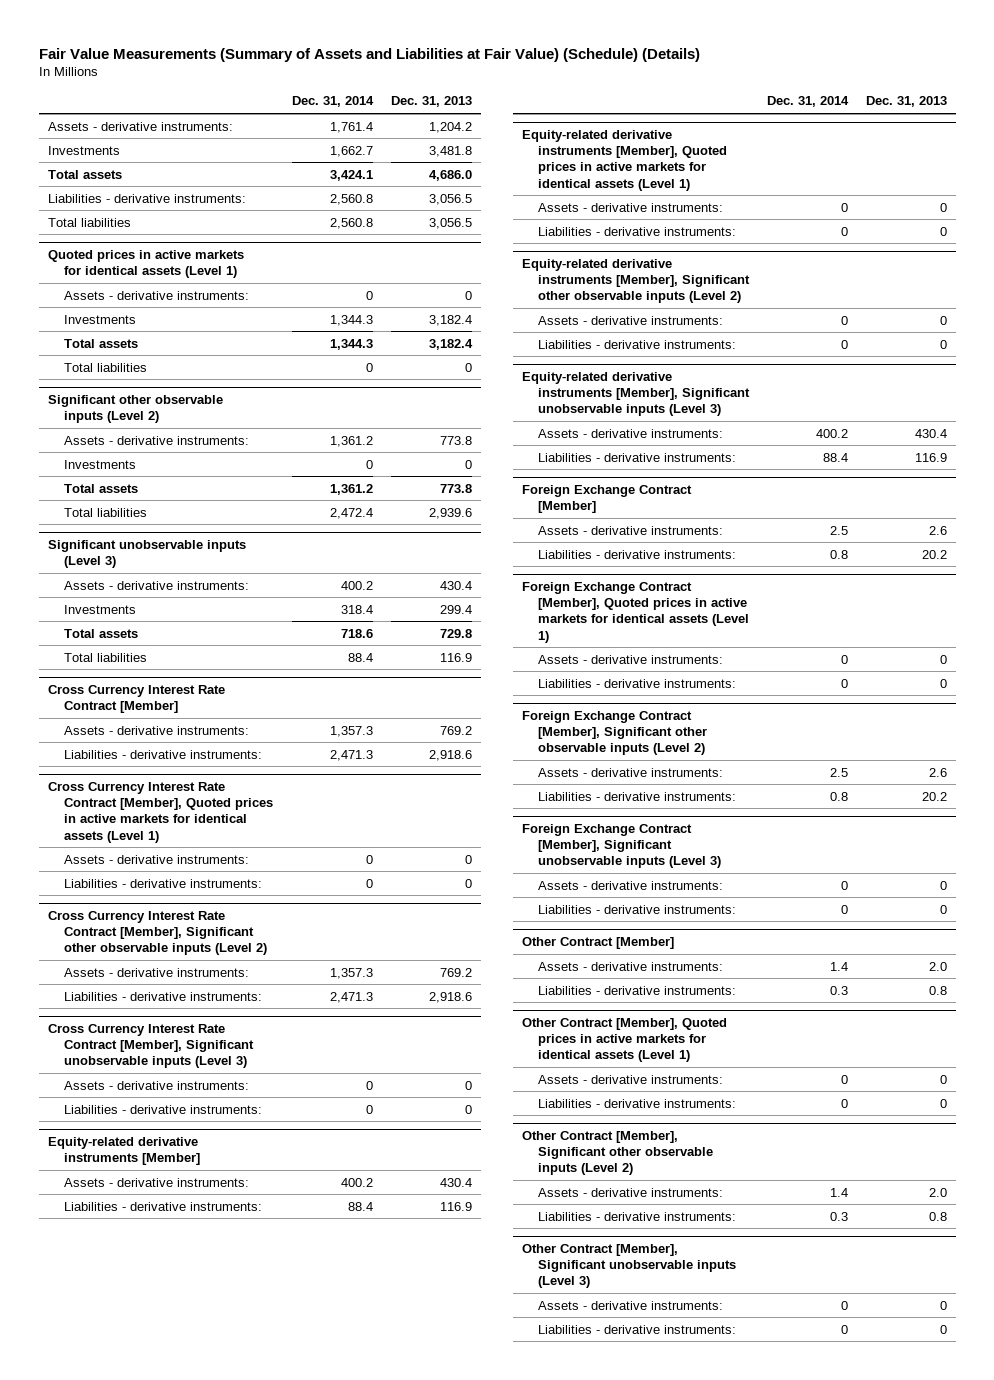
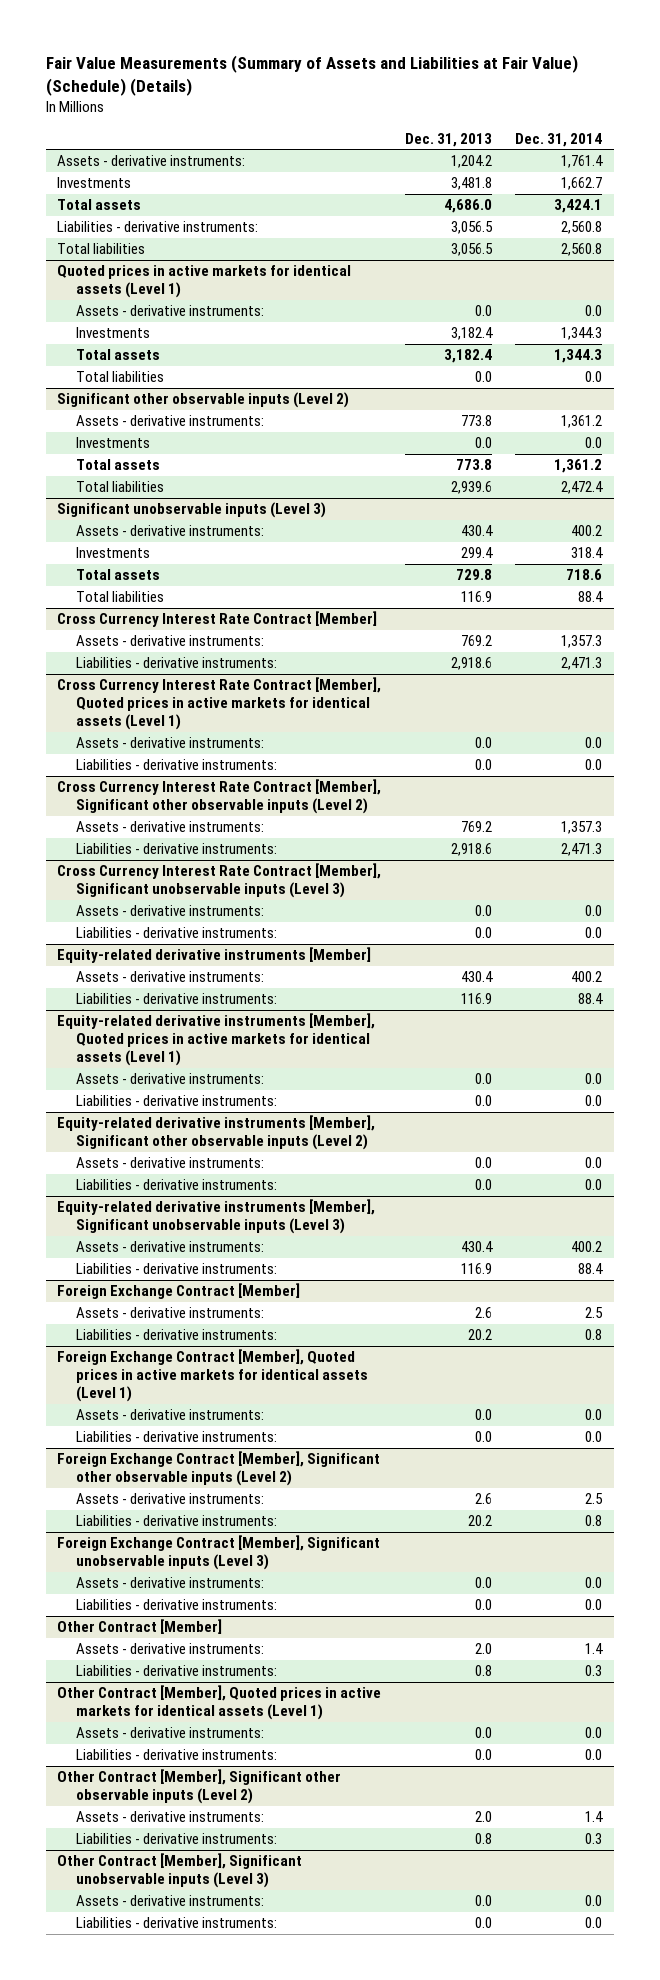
- | Dec. 31, 2014 | Dec. 31, 2013
+ | Dec. 31, 2013 | Dec. 31, 2014
@ Quoted prices in active markets for identical assets (Level 1)
- Assets - derivative instruments: | 0 | 0
+ Assets - derivative instruments: | 0.0 | 0.0
- Total liabilities | 0 | 0
+ Total liabilities | 0.0 | 0.0
@ Significant other observable inputs (Level 2)
- Investments | 0 | 0
+ Investments | 0.0 | 0.0
@ Cross Currency Interest Rate Contract [Member], Quoted prices in active markets for identical assets (Level 1)
- Assets - derivative instruments: | 0 | 0
- Liabilities - derivative instruments: | 0 | 0
+ Assets - derivative instruments: | 0.0 | 0.0
+ Liabilities - derivative instruments: | 0.0 | 0.0
@ Cross Currency Interest Rate Contract [Member], Significant unobservable inputs (Level 3)
- Assets - derivative instruments: | 0 | 0
- Liabilities - derivative instruments: | 0 | 0
+ Assets - derivative instruments: | 0.0 | 0.0
+ Liabilities - derivative instruments: | 0.0 | 0.0
@ Equity-related derivative instruments [Member], Quoted prices in active markets for identical assets (Level 1)
- Assets - derivative instruments: | 0 | 0
- Liabilities - derivative instruments: | 0 | 0
+ Assets - derivative instruments: | 0.0 | 0.0
+ Liabilities - derivative instruments: | 0.0 | 0.0
@ Equity-related derivative instruments [Member], Significant other observable inputs (Level 2)
- Assets - derivative instruments: | 0 | 0
- Liabilities - derivative instruments: | 0 | 0
+ Assets - derivative instruments: | 0.0 | 0.0
+ Liabilities - derivative instruments: | 0.0 | 0.0
@ Foreign Exchange Contract [Member], Quoted prices in active markets for identical assets (Level 1)
- Assets - derivative instruments: | 0 | 0
- Liabilities - derivative instruments: | 0 | 0
+ Assets - derivative instruments: | 0.0 | 0.0
+ Liabilities - derivative instruments: | 0.0 | 0.0
@ Foreign Exchange Contract [Member], Significant unobservable inputs (Level 3)
- Assets - derivative instruments: | 0 | 0
- Liabilities - derivative instruments: | 0 | 0
+ Assets - derivative instruments: | 0.0 | 0.0
+ Liabilities - derivative instruments: | 0.0 | 0.0
@ Other Contract [Member], Quoted prices in active markets for identical assets (Level 1)
- Assets - derivative instruments: | 0 | 0
- Liabilities - derivative instruments: | 0 | 0
+ Assets - derivative instruments: | 0.0 | 0.0
+ Liabilities - derivative instruments: | 0.0 | 0.0
@ Other Contract [Member], Significant unobservable inputs (Level 3)
- Assets - derivative instruments: | 0 | 0
- Liabilities - derivative instruments: | 0 | 0
+ Assets - derivative instruments: | 0.0 | 0.0
+ Liabilities - derivative instruments: | 0.0 | 0.0

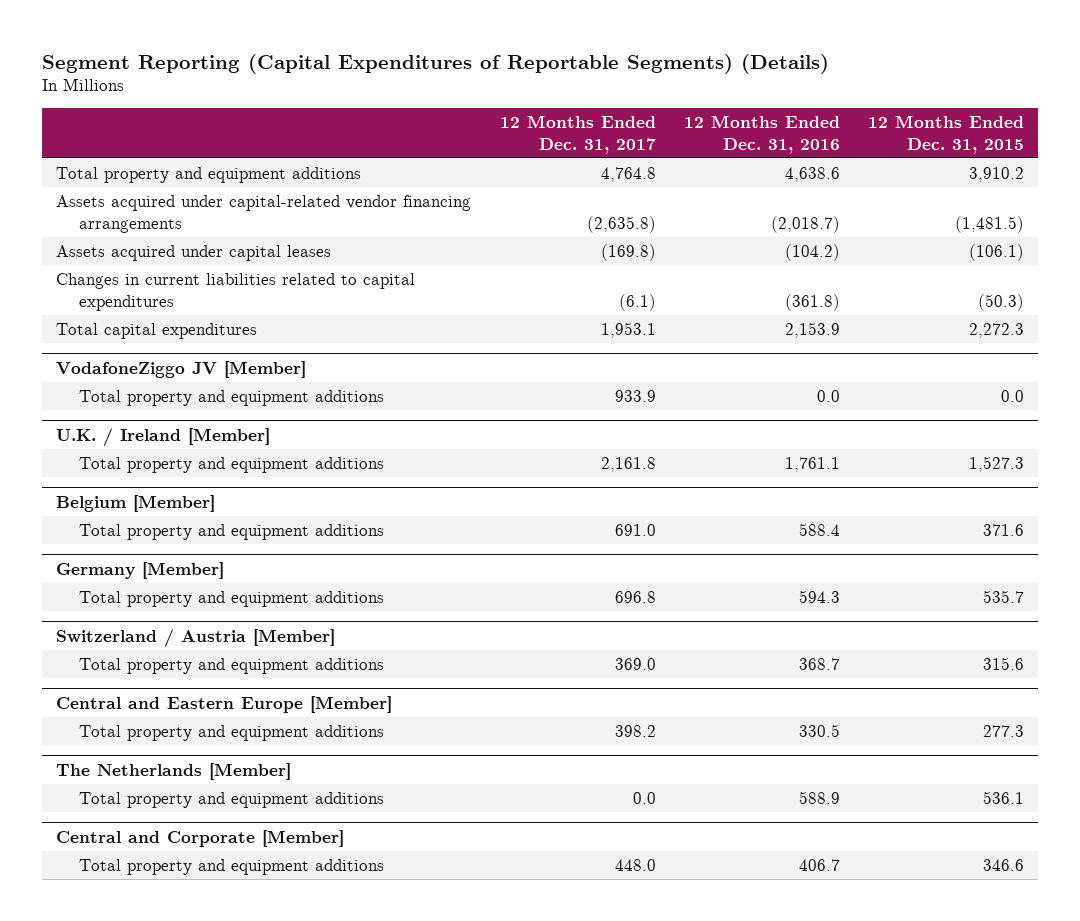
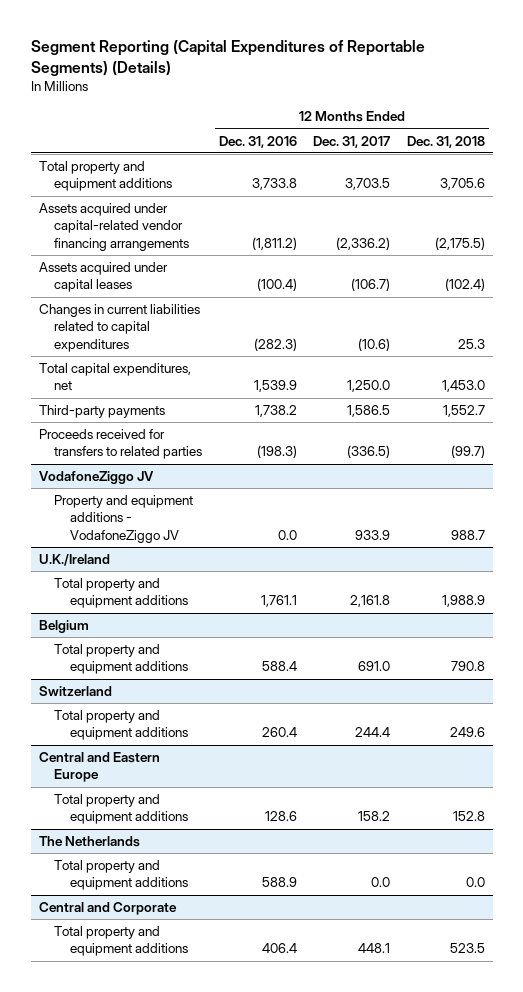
- | 12 Months Ended Dec. 31, 2017 | 12 Months Ended Dec. 31, 2016 | 12 Months Ended Dec. 31, 2015
+ | 12 Months Ended Dec. 31, 2016 | 12 Months Ended Dec. 31, 2017 | 12 Months Ended Dec. 31, 2018
- Total property and equipment additions | 4,764.8 | 4,638.6 | 3,910.2
- Assets acquired under capital-related vendor financing arrangements | (2,635.8) | (2,018.7) | (1,481.5)
- Assets acquired under capital leases | (169.8) | (104.2) | (106.1)
- Changes in current liabilities related to capital expenditures | (6.1) | (361.8) | (50.3)
- Total capital expenditures | 1,953.1 | 2,153.9 | 2,272.3
- VodafoneZiggo JV [Member]
- Total property and equipment additions | 933.9 | 0.0 | 0.0
- U.K. / Ireland [Member]
+ Total property and equipment additions | 3,733.8 | 3,703.5 | 3,705.6
+ Assets acquired under capital-related vendor financing arrangements | (1,811.2) | (2,336.2) | (2,175.5)
+ Assets acquired under capital leases | (100.4) | (106.7) | (102.4)
+ Changes in current liabilities related to capital expenditures | (282.3) | (10.6) | 25.3
+ Total capital expenditures, net | 1,539.9 | 1,250.0 | 1,453.0
+ Third-party payments | 1,738.2 | 1,586.5 | 1,552.7
+ Proceeds received for transfers to related parties | (198.3) | (336.5) | (99.7)
+ VodafoneZiggo JV
+ Property and equipment additions - VodafoneZiggo JV | 0.0 | 933.9 | 988.7
+ U.K./Ireland
- Belgium [Member]
+ Belgium
- Germany [Member]
- Total property and equipment additions | 696.8 | 594.3 | 535.7
- Switzerland / Austria [Member]
- Total property and equipment additions | 369.0 | 368.7 | 315.6
- Central and Eastern Europe [Member]
- Total property and equipment additions | 398.2 | 330.5 | 277.3
- The Netherlands [Member]
+ Switzerland
+ Total property and equipment additions | 260.4 | 244.4 | 249.6
+ Central and Eastern Europe
+ Total property and equipment additions | 128.6 | 158.2 | 152.8
+ The Netherlands
- Central and Corporate [Member]
- Total property and equipment additions | 448.0 | 406.7 | 346.6
+ Central and Corporate
+ Total property and equipment additions | 406.4 | 448.1 | 523.5

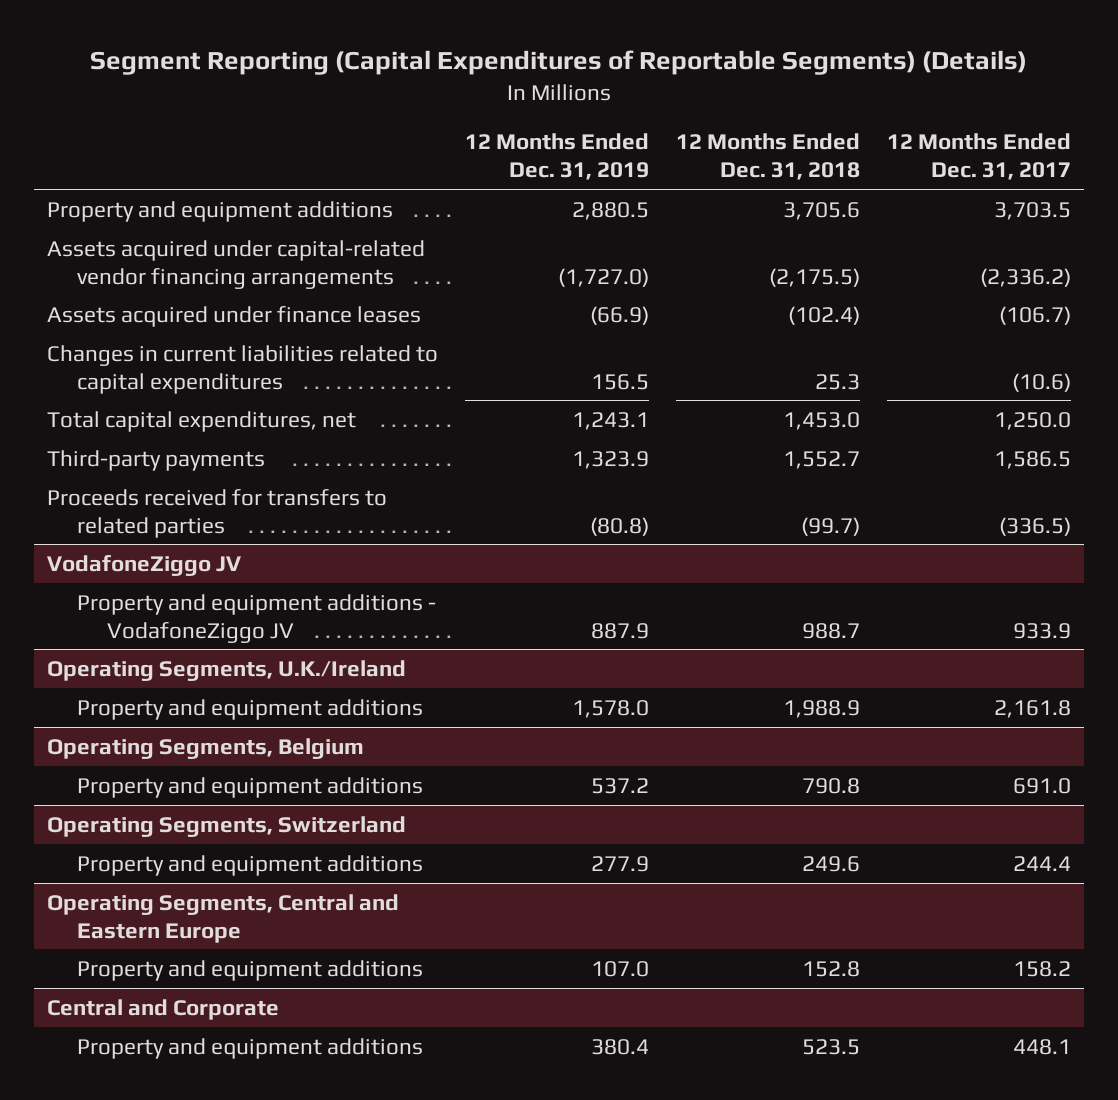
- | 12 Months Ended Dec. 31, 2016 | 12 Months Ended Dec. 31, 2017 | 12 Months Ended Dec. 31, 2018
+ | 12 Months Ended Dec. 31, 2019 | 12 Months Ended Dec. 31, 2018 | 12 Months Ended Dec. 31, 2017
- Total property and equipment additions | 3,733.8 | 3,703.5 | 3,705.6
+ Property and equipment additions | 2,880.5 | 3,705.6 | 3,703.5
- Assets acquired under capital leases | (100.4) | (106.7) | (102.4)
+ Assets acquired under finance leases | (66.9) | (102.4) | (106.7)
- U.K./Ireland
- Total property and equipment additions | 1,761.1 | 2,161.8 | 1,988.9
- Belgium
- Total property and equipment additions | 588.4 | 691.0 | 790.8
- Switzerland
- Total property and equipment additions | 260.4 | 244.4 | 249.6
- Central and Eastern Europe
- Total property and equipment additions | 128.6 | 158.2 | 152.8
- The Netherlands
- Total property and equipment additions | 588.9 | 0.0 | 0.0
+ Operating Segments, U.K./Ireland
+ Property and equipment additions | 1,578.0 | 1,988.9 | 2,161.8
+ Operating Segments, Belgium
+ Property and equipment additions | 537.2 | 790.8 | 691.0
+ Operating Segments, Switzerland
+ Property and equipment additions | 277.9 | 249.6 | 244.4
+ Operating Segments, Central and Eastern Europe
+ Property and equipment additions | 107.0 | 152.8 | 158.2
@ Central and Corporate
- Total property and equipment additions | 406.4 | 448.1 | 523.5
+ Property and equipment additions | 380.4 | 523.5 | 448.1

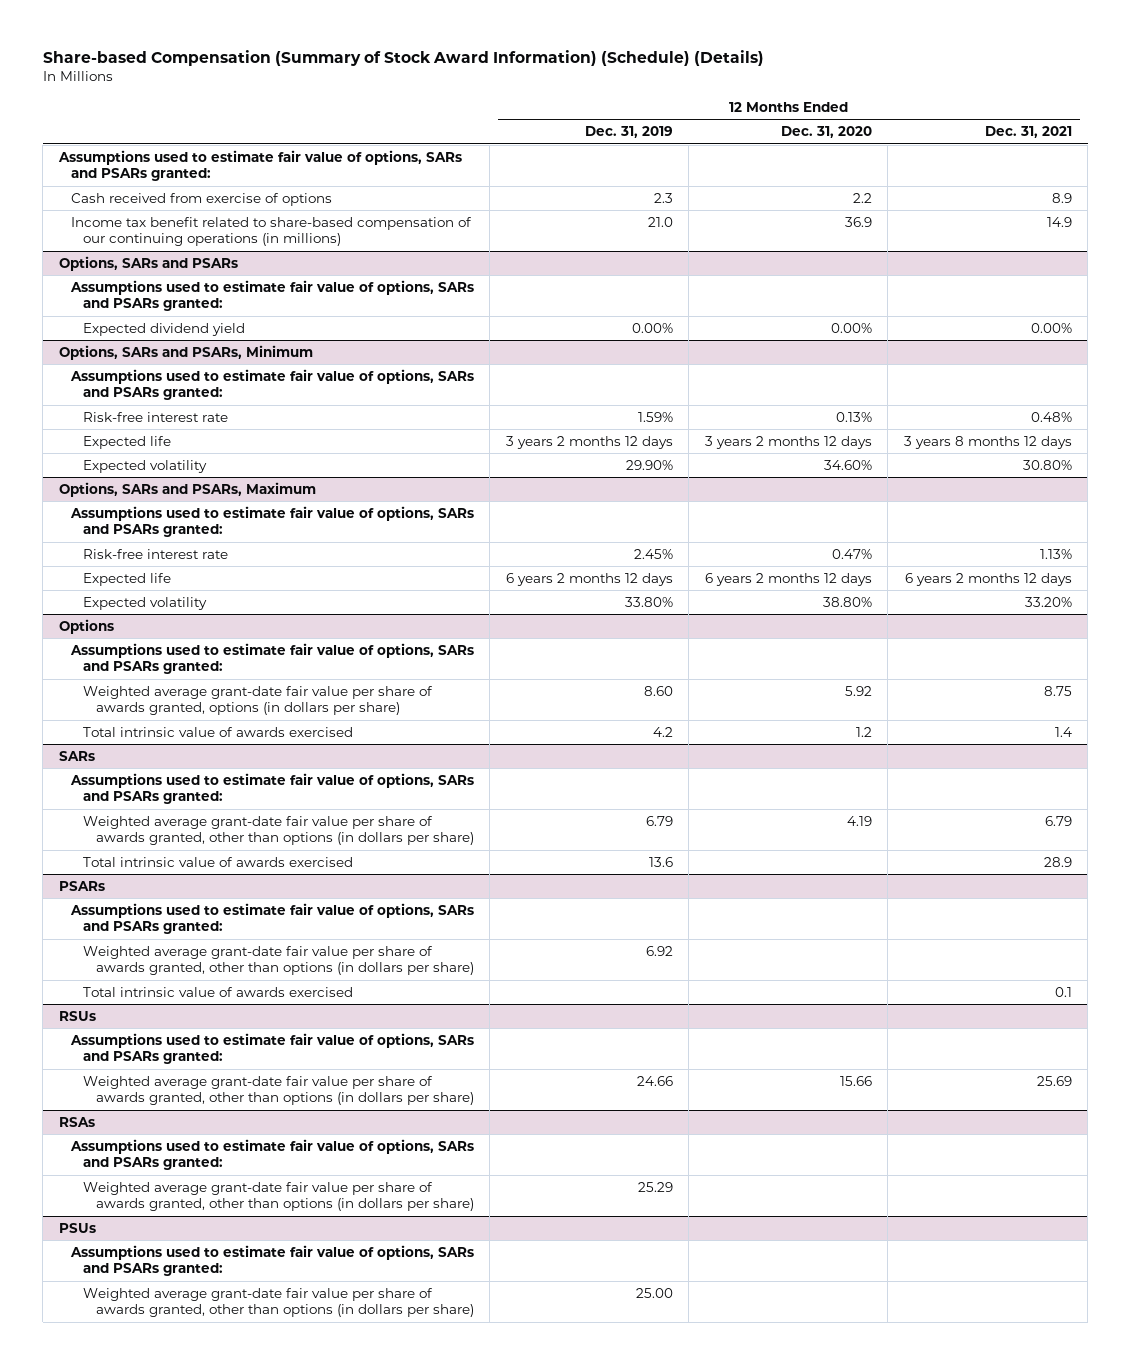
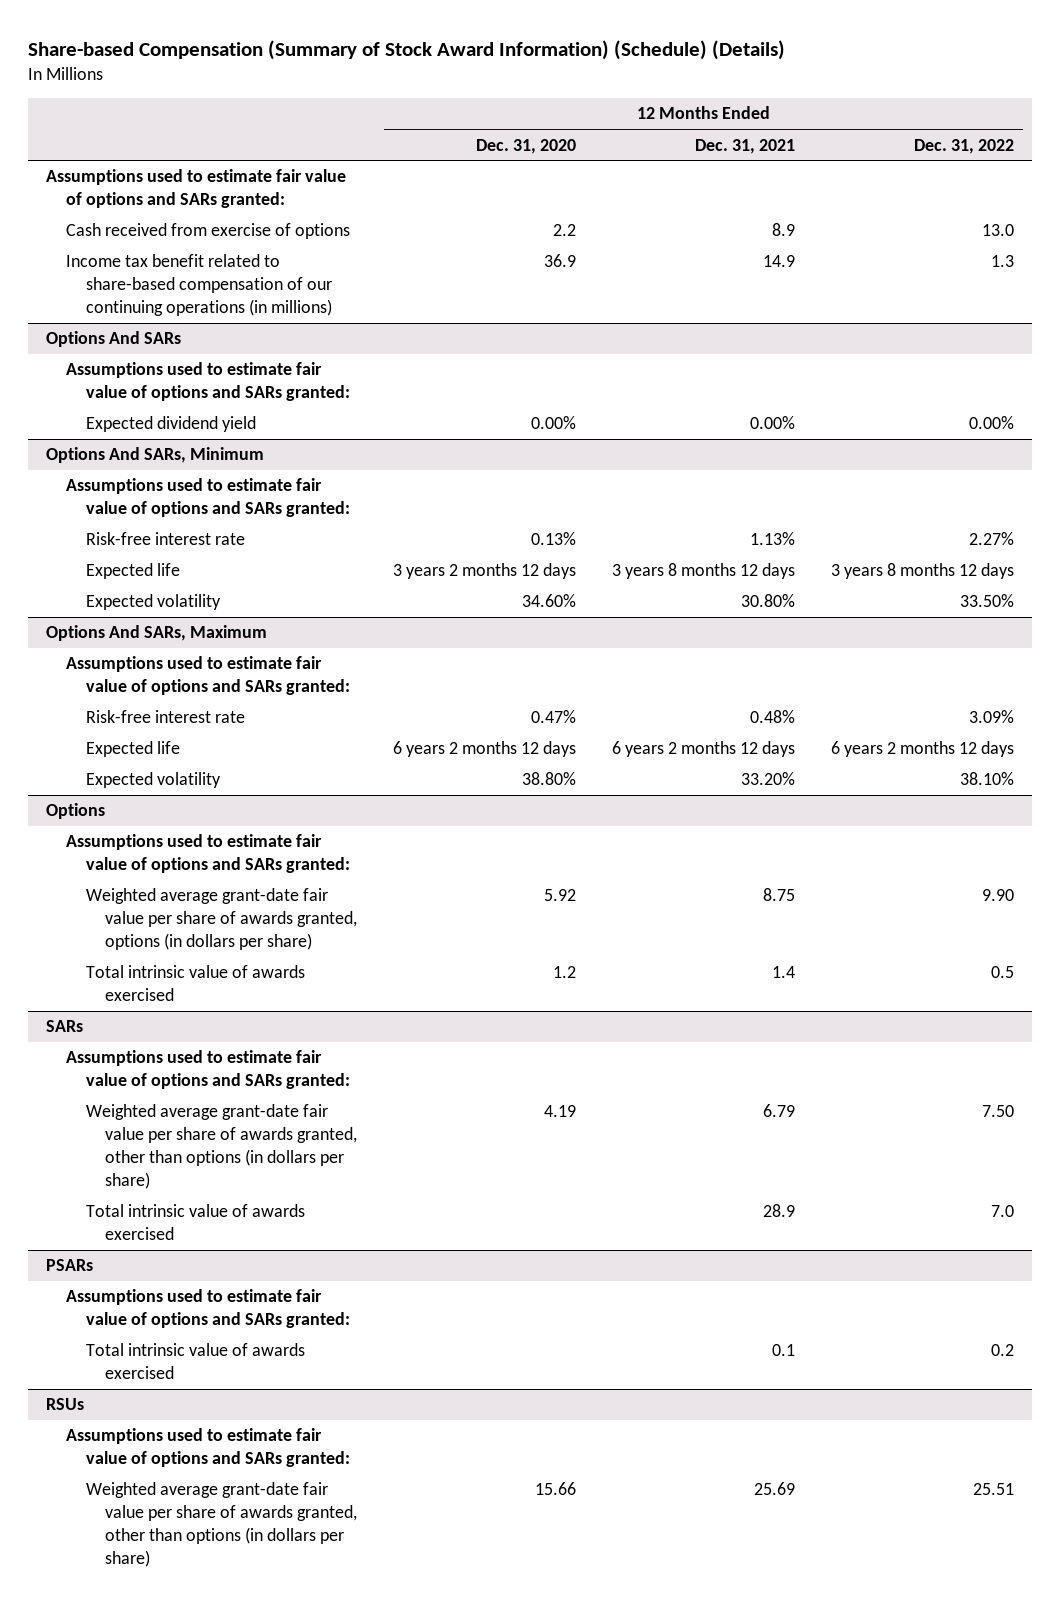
- | 12 Months Ended Dec. 31, 2019 | 12 Months Ended Dec. 31, 2020 | 12 Months Ended Dec. 31, 2021
+ | 12 Months Ended Dec. 31, 2020 | 12 Months Ended Dec. 31, 2021 | 12 Months Ended Dec. 31, 2022
- Assumptions used to estimate fair value of options, SARs and PSARs granted:
+ Assumptions used to estimate fair value of options and SARs granted:
- Options, SARs and PSARs
- Assumptions used to estimate fair value of options, SARs and PSARs granted:
+ Options And SARs
+ Assumptions used to estimate fair value of options and SARs granted:
- Options, SARs and PSARs, Minimum
- Assumptions used to estimate fair value of options, SARs and PSARs granted:
- Risk-free interest rate | 1.59% | 0.13% | 0.48%
+ Options And SARs, Minimum
+ Assumptions used to estimate fair value of options and SARs granted:
+ Risk-free interest rate | 0.13% | 1.13% | 2.27%
- Options, SARs and PSARs, Maximum
- Assumptions used to estimate fair value of options, SARs and PSARs granted:
- Risk-free interest rate | 2.45% | 0.47% | 1.13%
+ Options And SARs, Maximum
+ Assumptions used to estimate fair value of options and SARs granted:
+ Risk-free interest rate | 0.47% | 0.48% | 3.09%
@ Options
- Assumptions used to estimate fair value of options, SARs and PSARs granted:
+ Assumptions used to estimate fair value of options and SARs granted:
@ SARs
- Assumptions used to estimate fair value of options, SARs and PSARs granted:
+ Assumptions used to estimate fair value of options and SARs granted:
@ PSARs
- Assumptions used to estimate fair value of options, SARs and PSARs granted:
- Weighted average grant-date fair value per share of awards granted, other than options (in dollars per share) | 6.92 | |
+ Assumptions used to estimate fair value of options and SARs granted:
@ RSUs
- Assumptions used to estimate fair value of options, SARs and PSARs granted:
+ Assumptions used to estimate fair value of options and SARs granted:
- RSAs
- Assumptions used to estimate fair value of options, SARs and PSARs granted:
- Weighted average grant-date fair value per share of awards granted, other than options (in dollars per share) | 25.29 | |
- PSUs
- Assumptions used to estimate fair value of options, SARs and PSARs granted:
- Weighted average grant-date fair value per share of awards granted, other than options (in dollars per share) | 25.00 | |

